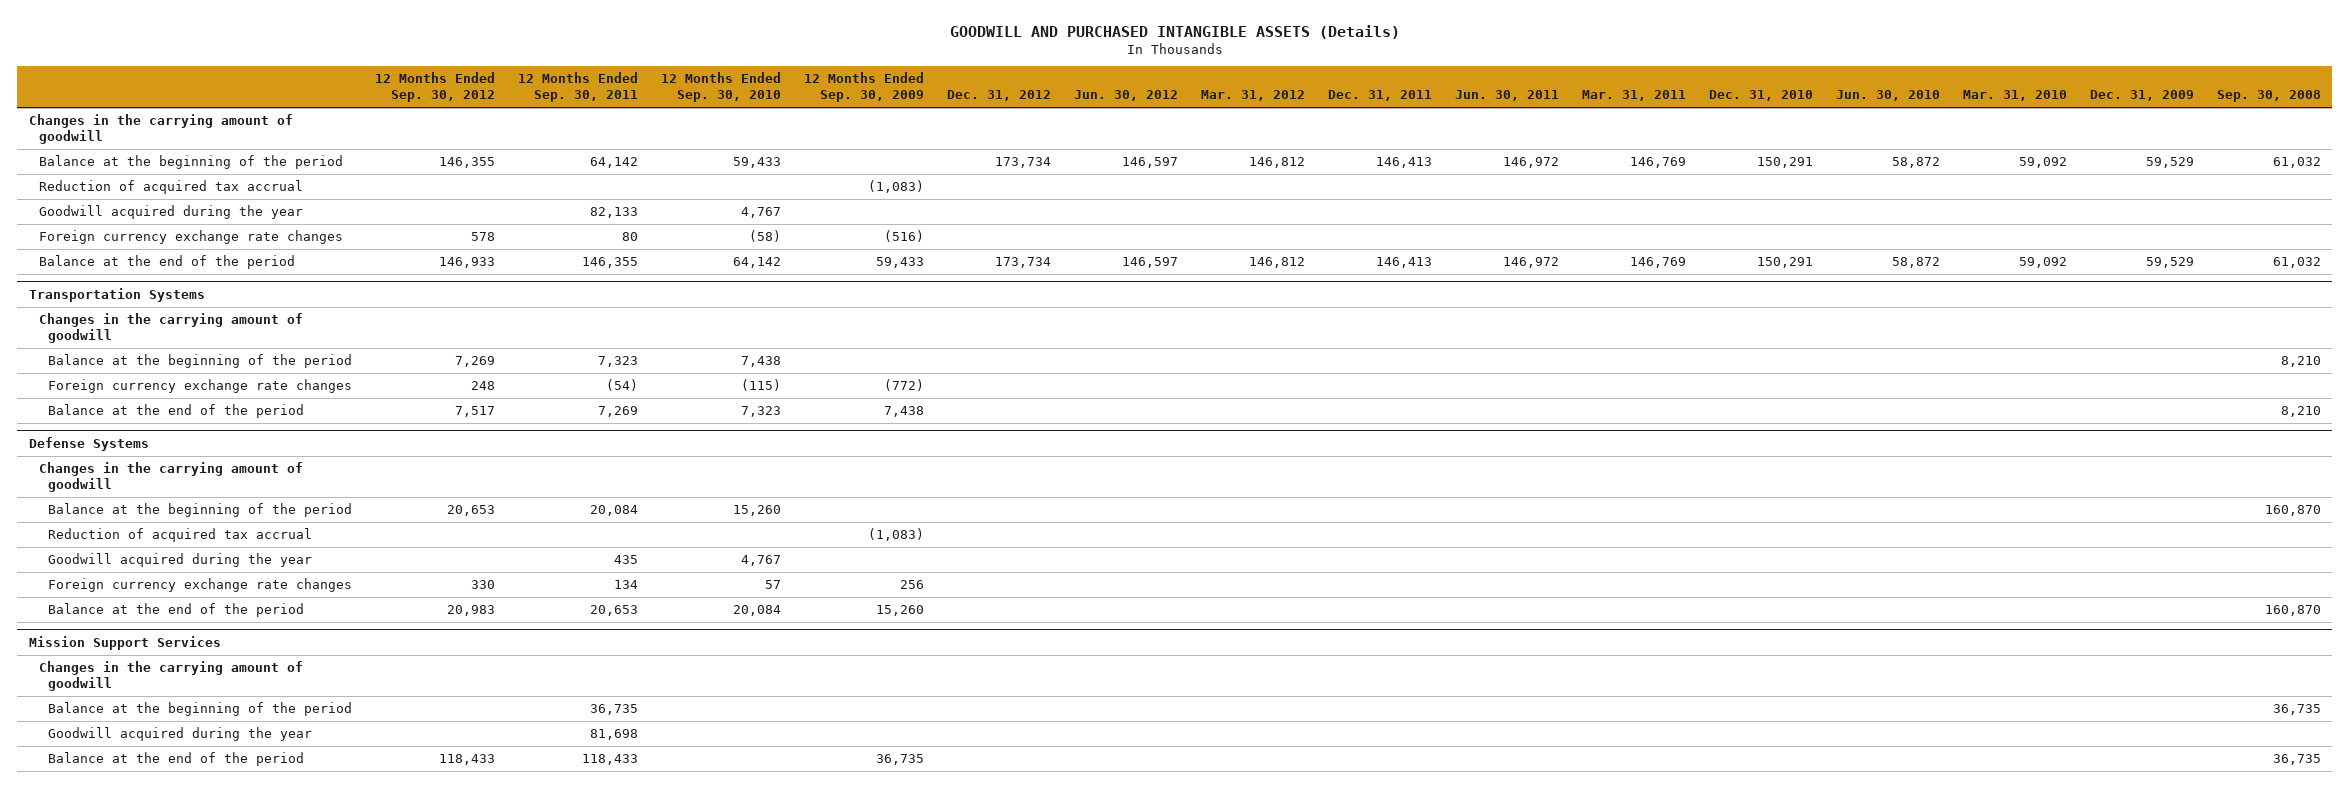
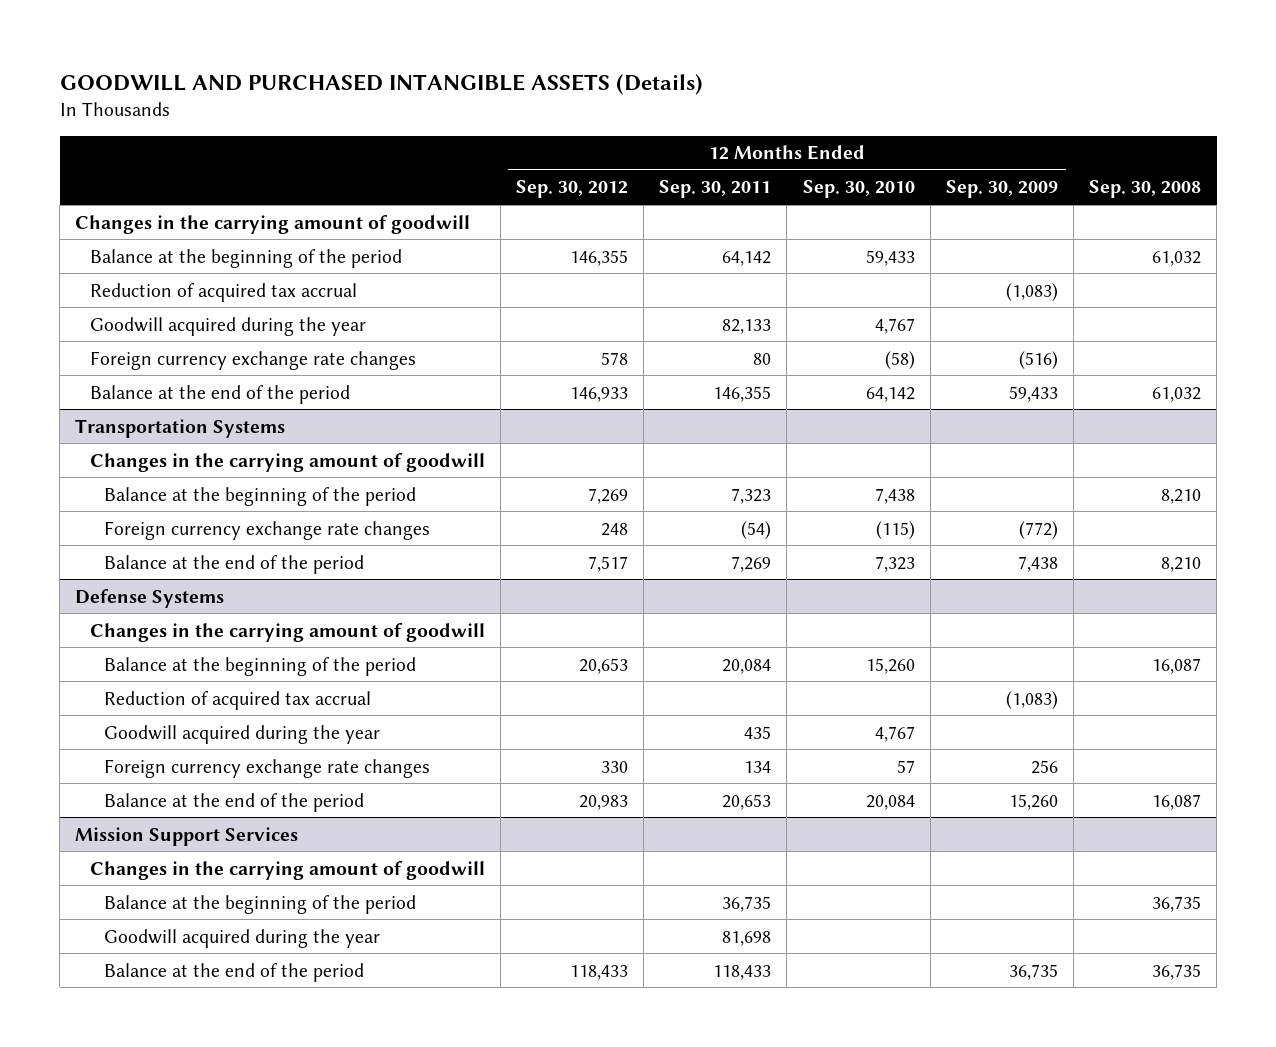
- | 12 Months Ended Sep. 30, 2012 | 12 Months Ended Sep. 30, 2011 | 12 Months Ended Sep. 30, 2010 | 12 Months Ended Sep. 30, 2009 | Dec. 31, 2012 | Jun. 30, 2012 | Mar. 31, 2012 | Dec. 31, 2011 | Jun. 30, 2011 | Mar. 31, 2011 | Dec. 31, 2010 | Jun. 30, 2010 | Mar. 31, 2010 | Dec. 31, 2009 | Sep. 30, 2008
+ | 12 Months Ended Sep. 30, 2012 | 12 Months Ended Sep. 30, 2011 | 12 Months Ended Sep. 30, 2010 | 12 Months Ended Sep. 30, 2009 | Sep. 30, 2008
@ Defense Systems
- Balance at the beginning of the period | 20,653 | 20,084 | 15,260 | | | | | | | | | | | | 160,870
+ Balance at the beginning of the period | 20,653 | 20,084 | 15,260 | | 16,087
- Balance at the end of the period | 20,983 | 20,653 | 20,084 | 15,260 | | | | | | | | | | | 160,870
+ Balance at the end of the period | 20,983 | 20,653 | 20,084 | 15,260 | 16,087

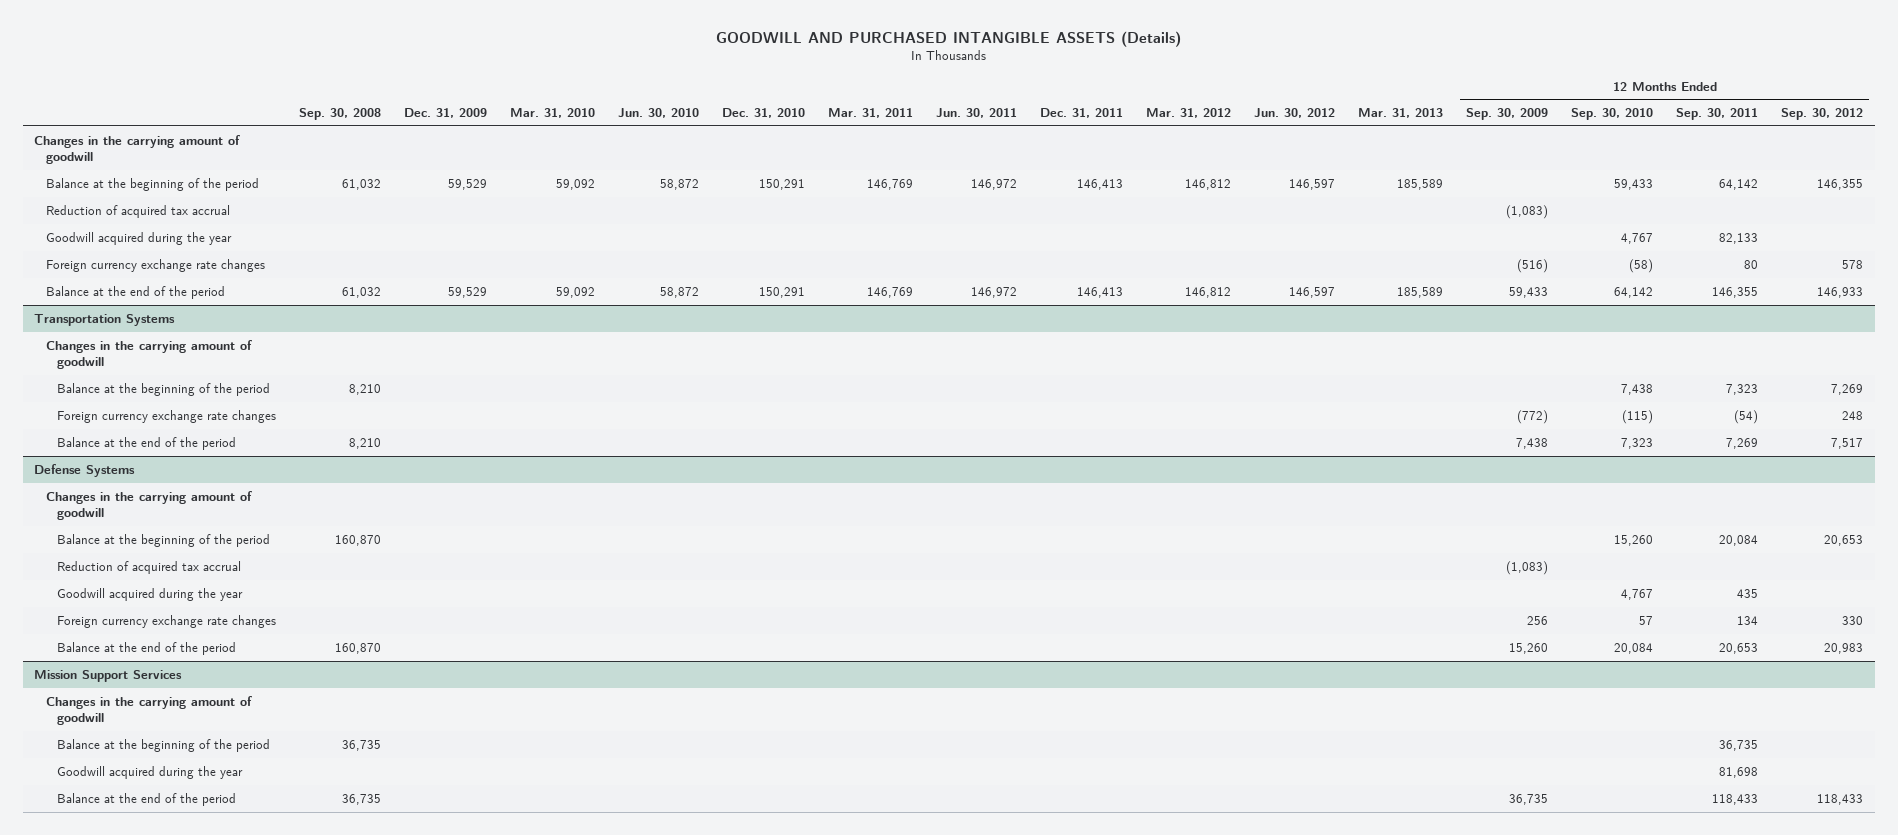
- | 12 Months Ended Sep. 30, 2012 | 12 Months Ended Sep. 30, 2011 | 12 Months Ended Sep. 30, 2010 | 12 Months Ended Sep. 30, 2009 | Sep. 30, 2008
+ | Sep. 30, 2008 | Dec. 31, 2009 | Mar. 31, 2010 | Jun. 30, 2010 | Dec. 31, 2010 | Mar. 31, 2011 | Jun. 30, 2011 | Dec. 31, 2011 | Mar. 31, 2012 | Jun. 30, 2012 | Mar. 31, 2013 | 12 Months Ended Sep. 30, 2009 | 12 Months Ended Sep. 30, 2010 | 12 Months Ended Sep. 30, 2011 | 12 Months Ended Sep. 30, 2012
@ Defense Systems
- Balance at the beginning of the period | 20,653 | 20,084 | 15,260 | | 16,087
+ Balance at the beginning of the period | 160,870 | | | | | | | | | | | | 15,260 | 20,084 | 20,653
- Balance at the end of the period | 20,983 | 20,653 | 20,084 | 15,260 | 16,087
+ Balance at the end of the period | 160,870 | | | | | | | | | | | 15,260 | 20,084 | 20,653 | 20,983

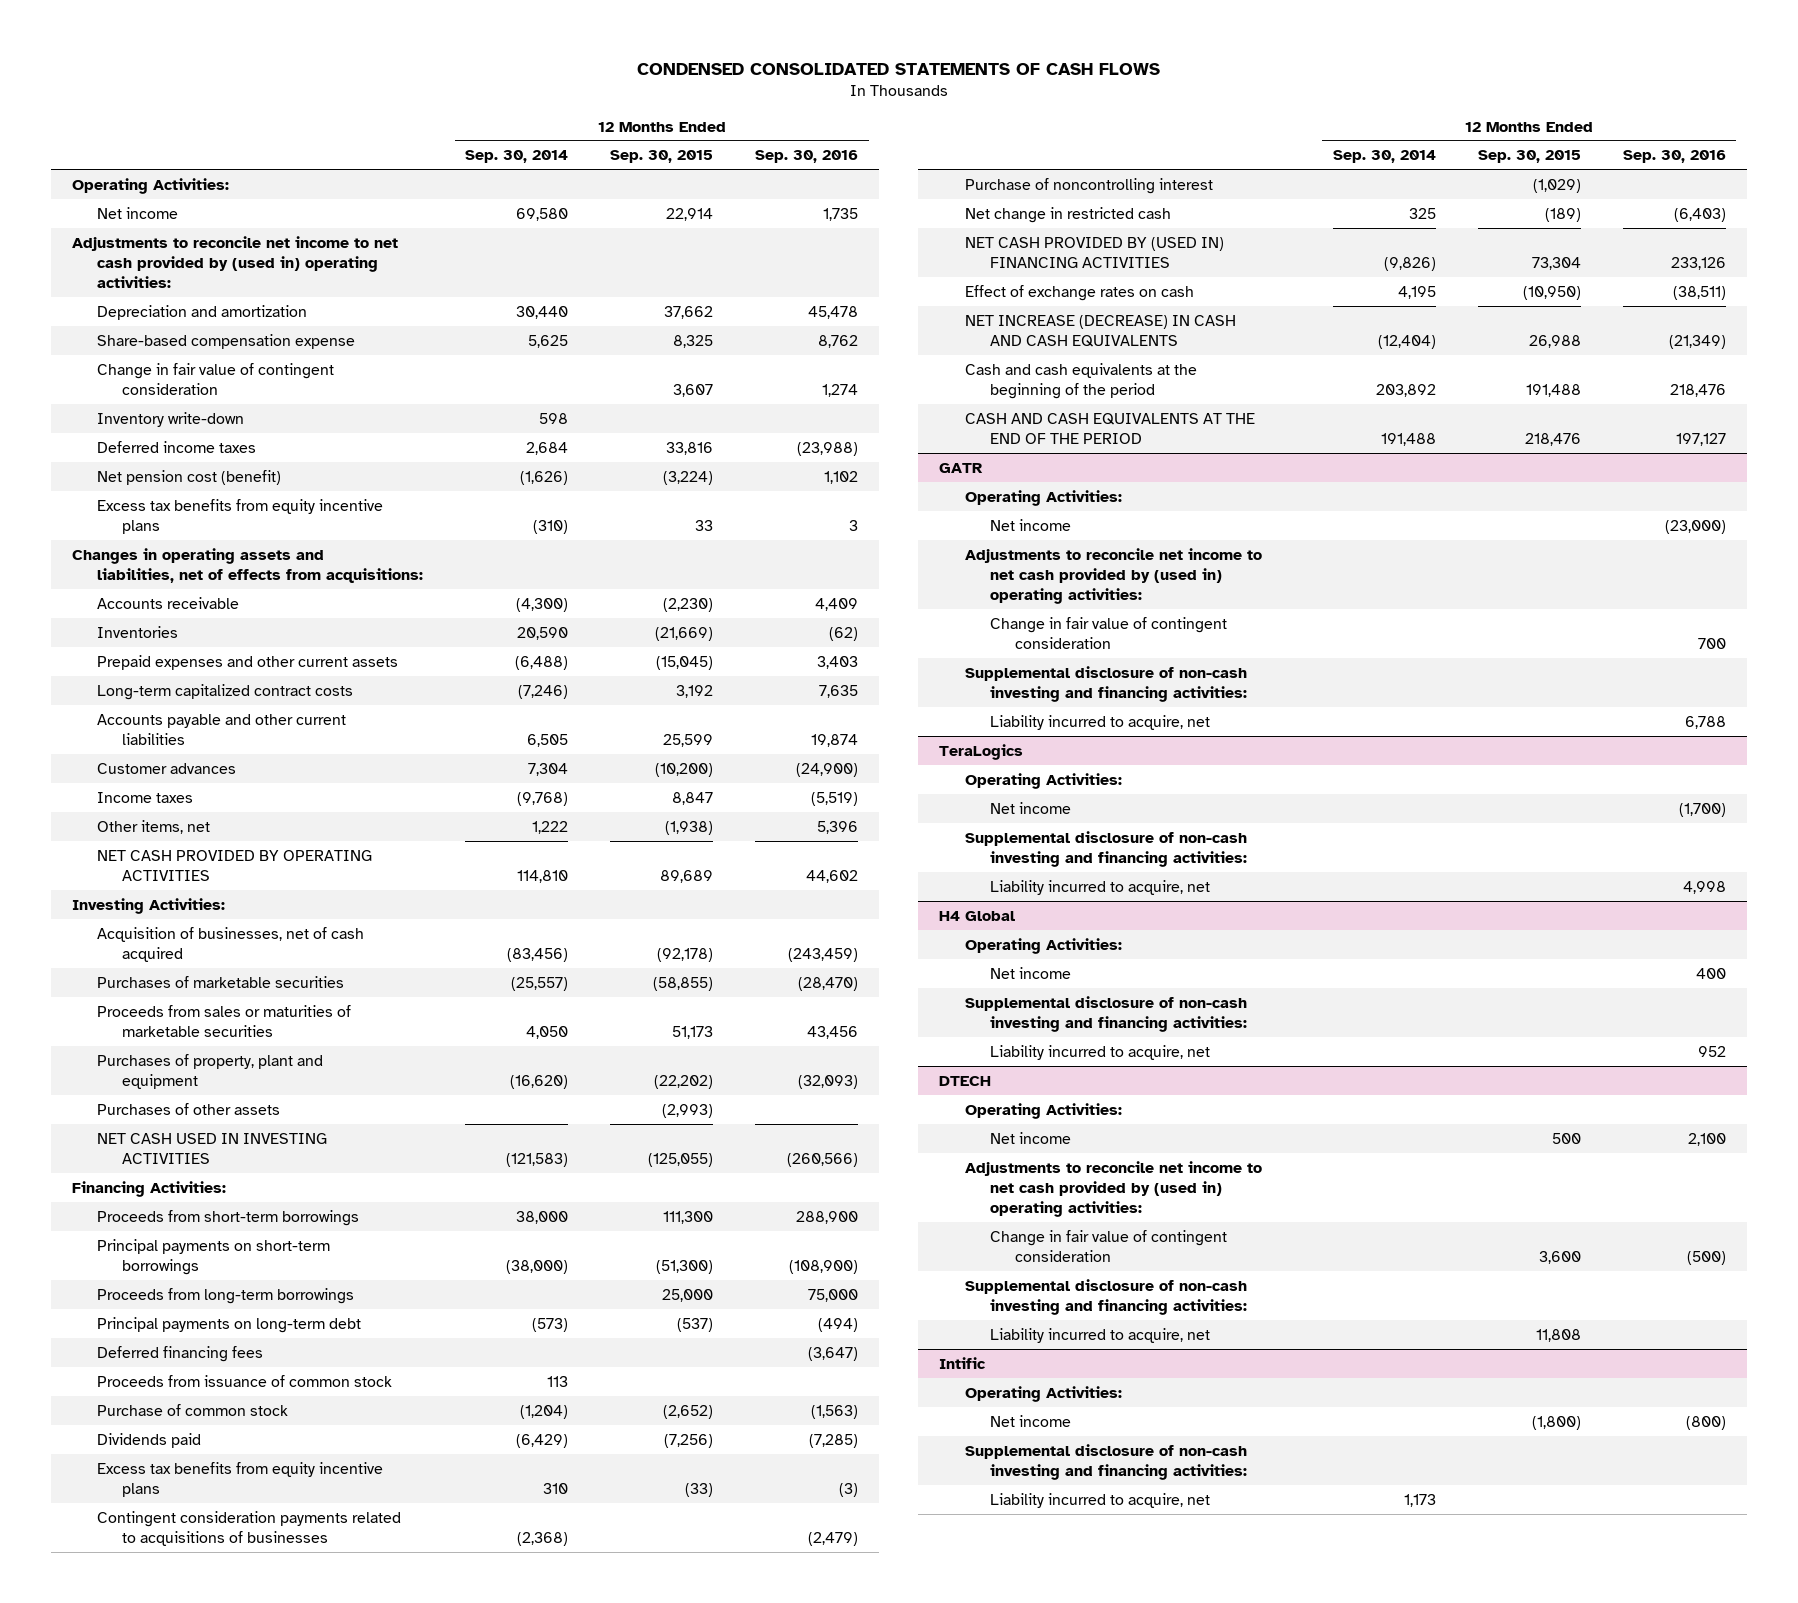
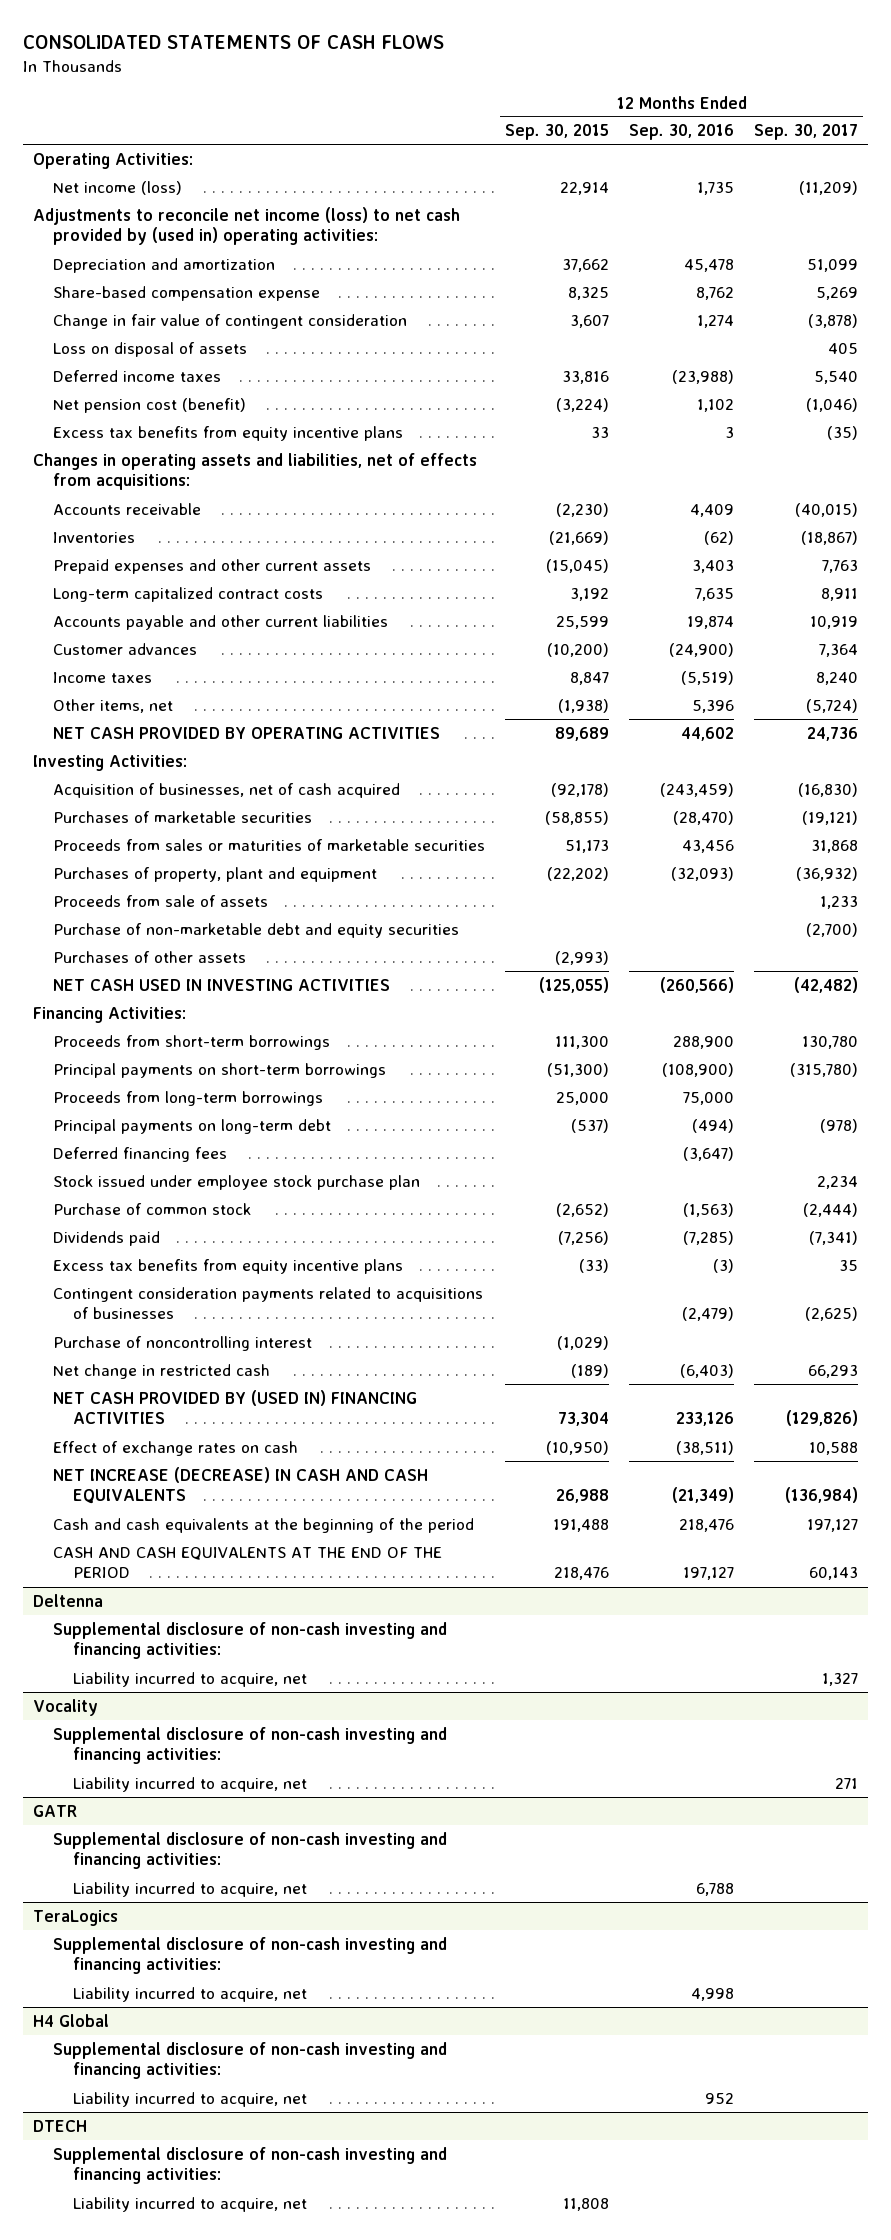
- CONDENSED CONSOLIDATED STATEMENTS OF CASH FLOWS
+ CONSOLIDATED STATEMENTS OF CASH FLOWS
- | 12 Months Ended Sep. 30, 2014 | 12 Months Ended Sep. 30, 2015 | 12 Months Ended Sep. 30, 2016
+ | 12 Months Ended Sep. 30, 2015 | 12 Months Ended Sep. 30, 2016 | 12 Months Ended Sep. 30, 2017
- Net income | 69,580 | 22,914 | 1,735
- Adjustments to reconcile net income to net cash provided by (used in) operating activities:
+ Net income (loss) | 22,914 | 1,735 | (11,209)
+ Adjustments to reconcile net income (loss) to net cash provided by (used in) operating activities:
- Inventory write-down | 598 | |
+ Loss on disposal of assets | | | 405
+ Proceeds from sale of assets | | | 1,233
+ Purchase of non-marketable debt and equity securities | | | (2,700)
- Proceeds from issuance of common stock | 113 | |
+ Stock issued under employee stock purchase plan | | | 2,234
+ Deltenna
+ Supplemental disclosure of non-cash investing and financing activities:
+ Liability incurred to acquire, net | | | 1,327
+ Vocality
+ Supplemental disclosure of non-cash investing and financing activities:
+ Liability incurred to acquire, net | | | 271
@ GATR
- Operating Activities:
- Net income | | | (23,000)
- Adjustments to reconcile net income to net cash provided by (used in) operating activities:
- Change in fair value of contingent consideration | | | 700
@ TeraLogics
- Operating Activities:
- Net income | | | (1,700)
@ H4 Global
- Operating Activities:
- Net income | | | 400
@ DTECH
- Operating Activities:
- Net income | | 500 | 2,100
- Adjustments to reconcile net income to net cash provided by (used in) operating activities:
- Change in fair value of contingent consideration | | 3,600 | (500)
- Intific
- Operating Activities:
- Net income | | (1,800) | (800)
- Supplemental disclosure of non-cash investing and financing activities:
- Liability incurred to acquire, net | 1,173 | |

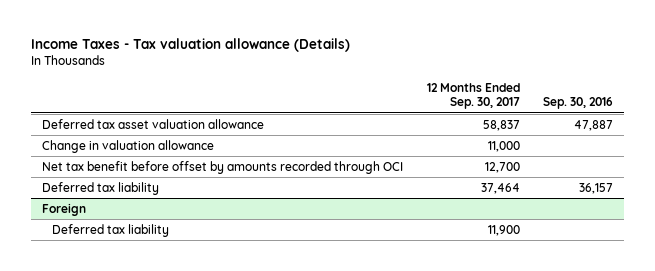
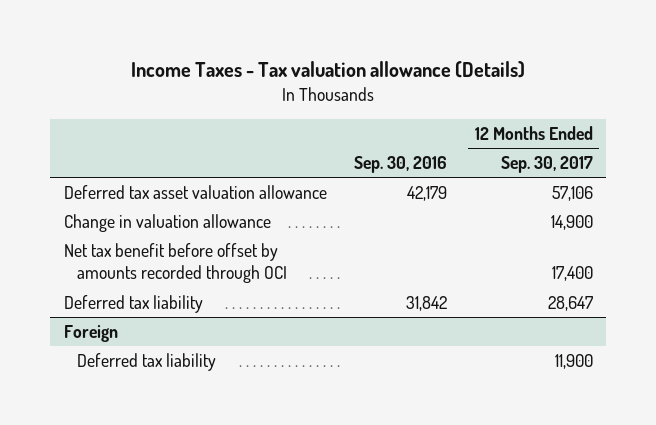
- | 12 Months Ended Sep. 30, 2017 | Sep. 30, 2016
+ | Sep. 30, 2016 | 12 Months Ended Sep. 30, 2017
- Deferred tax asset valuation allowance | 58,837 | 47,887
- Change in valuation allowance | 11,000 |
- Net tax benefit before offset by amounts recorded through OCI | 12,700 |
- Deferred tax liability | 37,464 | 36,157
+ Deferred tax asset valuation allowance | 42,179 | 57,106
+ Change in valuation allowance | | 14,900
+ Net tax benefit before offset by amounts recorded through OCI | | 17,400
+ Deferred tax liability | 31,842 | 28,647

